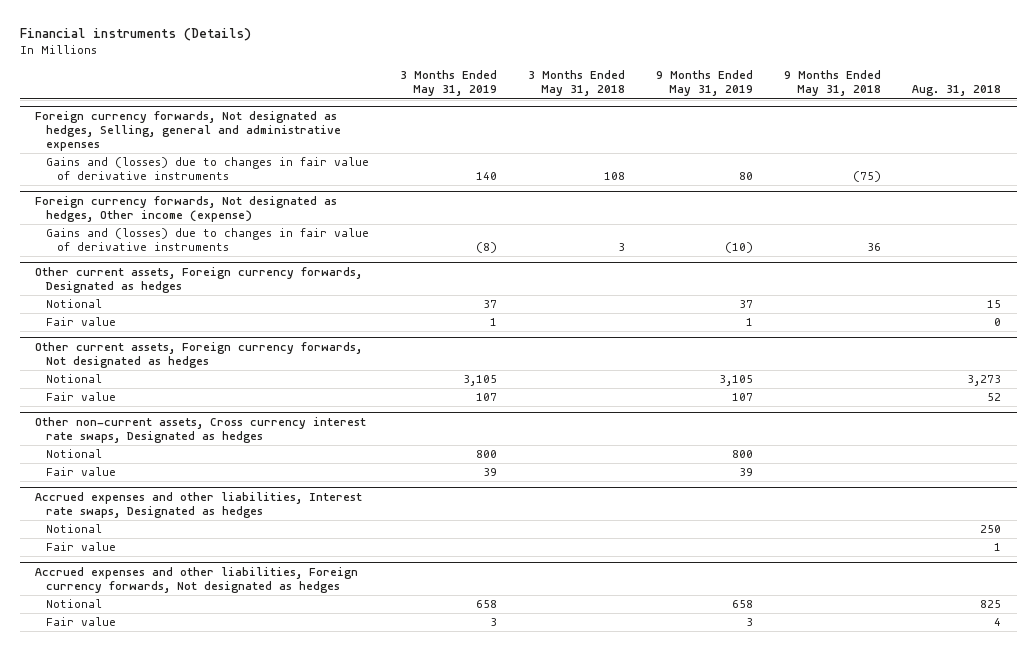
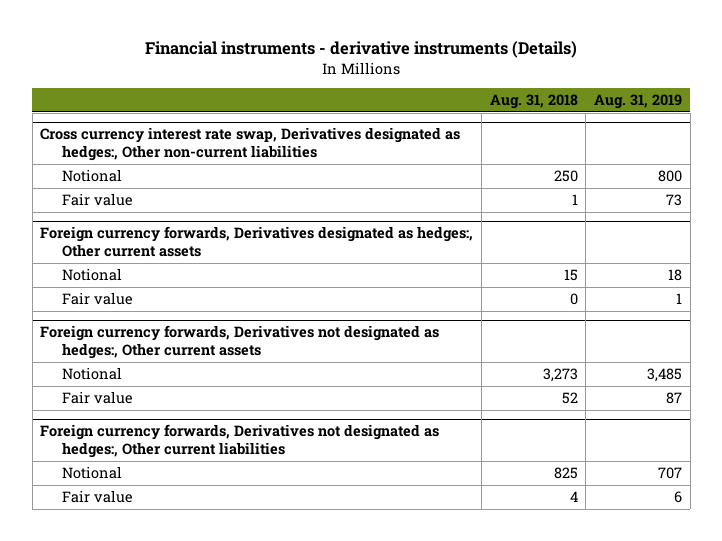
- Financial instruments (Details)
+ Financial instruments - derivative instruments (Details)
- | 3 Months Ended May 31, 2019 | 3 Months Ended May 31, 2018 | 9 Months Ended May 31, 2019 | 9 Months Ended May 31, 2018 | Aug. 31, 2018
+ | Aug. 31, 2018 | Aug. 31, 2019
- Foreign currency forwards, Not designated as hedges, Selling, general and administrative expenses
- Gains and (losses) due to changes in fair value of derivative instruments | 140 | 108 | 80 | (75) |
- Foreign currency forwards, Not designated as hedges, Other income (expense)
- Gains and (losses) due to changes in fair value of derivative instruments | (8) | 3 | (10) | 36 |
- Other current assets, Foreign currency forwards, Designated as hedges
+ Cross currency interest rate swap, Derivatives designated as hedges:, Other non-current liabilities
+ Notional | 250 | 800
+ Fair value | 1 | 73
+ Foreign currency forwards, Derivatives designated as hedges:, Other current assets
- Other current assets, Foreign currency forwards, Not designated as hedges
+ Foreign currency forwards, Derivatives not designated as hedges:, Other current assets
- Other non-current assets, Cross currency interest rate swaps, Designated as hedges
- Notional | 800 | | 800 | |
- Fair value | 39 | | 39 | |
- Accrued expenses and other liabilities, Interest rate swaps, Designated as hedges
- Notional | | | | | 250
- Fair value | | | | | 1
- Accrued expenses and other liabilities, Foreign currency forwards, Not designated as hedges
+ Foreign currency forwards, Derivatives not designated as hedges:, Other current liabilities

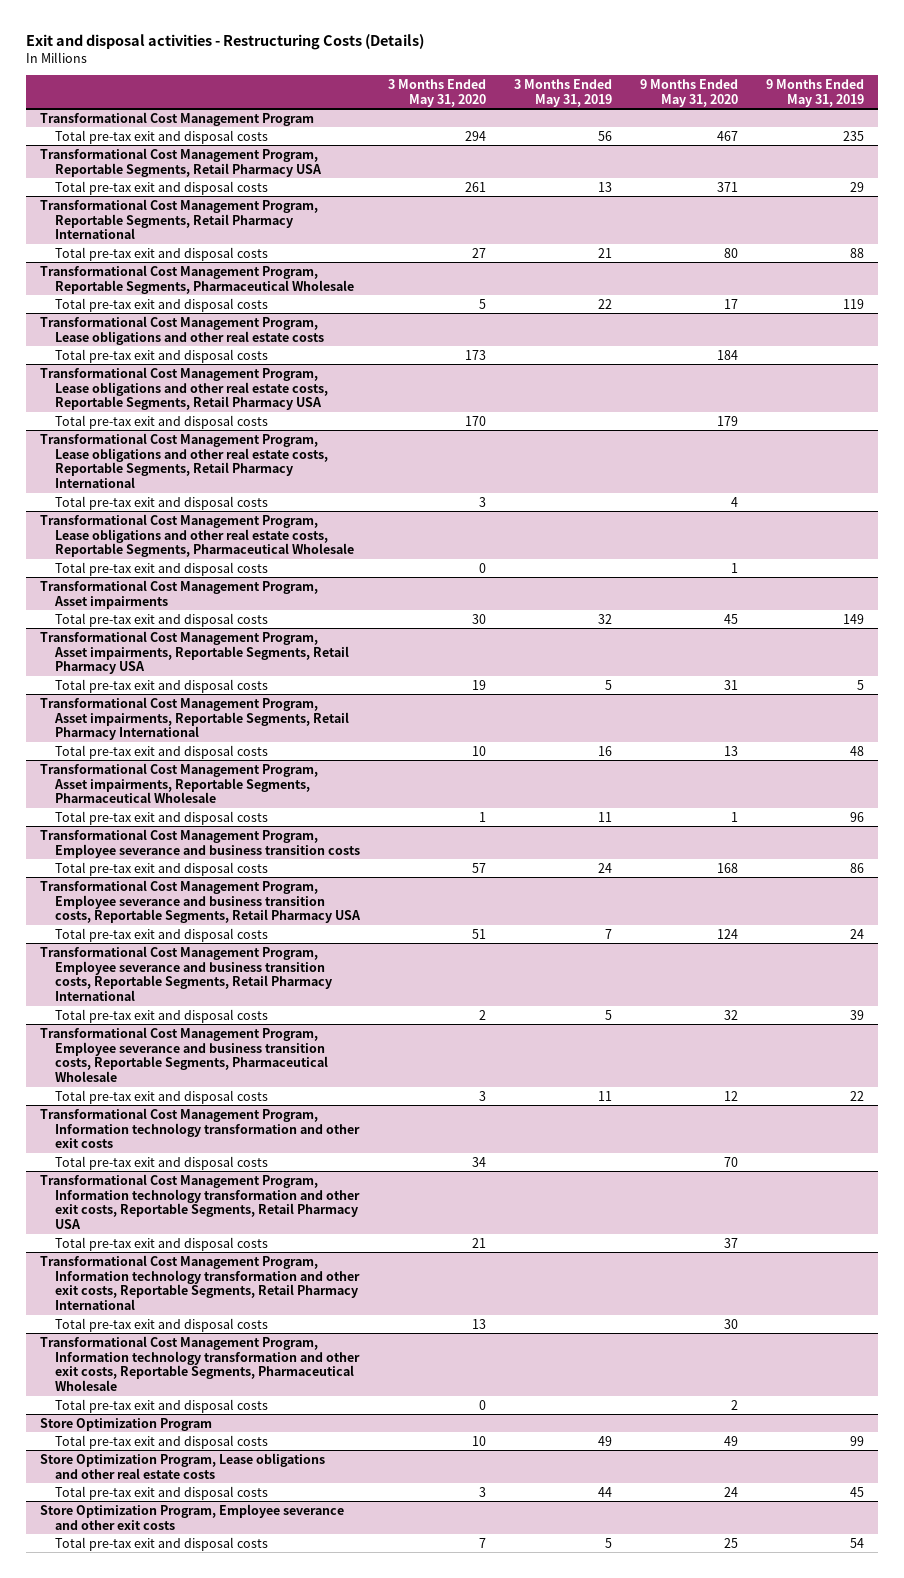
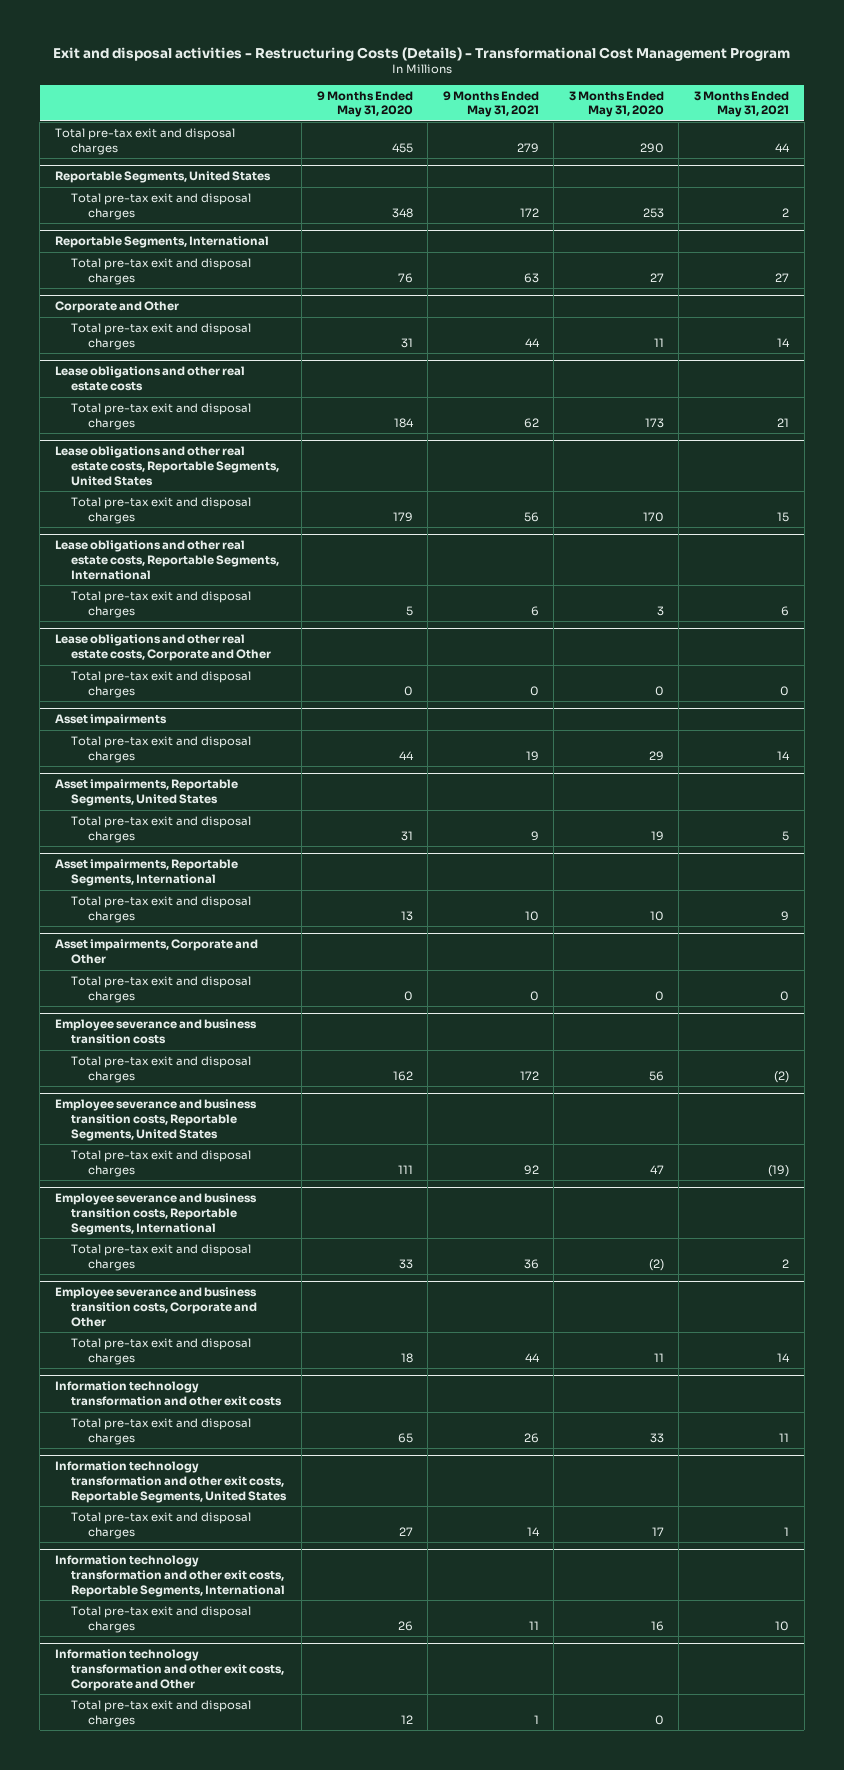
- Exit and disposal activities - Restructuring Costs (Details)
+ Exit and disposal activities - Restructuring Costs (Details) - Transformational Cost Management Program
- | 3 Months Ended May 31, 2020 | 3 Months Ended May 31, 2019 | 9 Months Ended May 31, 2020 | 9 Months Ended May 31, 2019
+ | 9 Months Ended May 31, 2020 | 9 Months Ended May 31, 2021 | 3 Months Ended May 31, 2020 | 3 Months Ended May 31, 2021
- Transformational Cost Management Program
- Total pre-tax exit and disposal costs | 294 | 56 | 467 | 235
- Transformational Cost Management Program, Reportable Segments, Retail Pharmacy USA
- Total pre-tax exit and disposal costs | 261 | 13 | 371 | 29
- Transformational Cost Management Program, Reportable Segments, Retail Pharmacy International
- Total pre-tax exit and disposal costs | 27 | 21 | 80 | 88
- Transformational Cost Management Program, Reportable Segments, Pharmaceutical Wholesale
- Total pre-tax exit and disposal costs | 5 | 22 | 17 | 119
- Transformational Cost Management Program, Lease obligations and other real estate costs
- Total pre-tax exit and disposal costs | 173 | | 184 |
- Transformational Cost Management Program, Lease obligations and other real estate costs, Reportable Segments, Retail Pharmacy USA
- Total pre-tax exit and disposal costs | 170 | | 179 |
- Transformational Cost Management Program, Lease obligations and other real estate costs, Reportable Segments, Retail Pharmacy International
- Total pre-tax exit and disposal costs | 3 | | 4 |
- Transformational Cost Management Program, Lease obligations and other real estate costs, Reportable Segments, Pharmaceutical Wholesale
- Total pre-tax exit and disposal costs | 0 | | 1 |
- Transformational Cost Management Program, Asset impairments
- Total pre-tax exit and disposal costs | 30 | 32 | 45 | 149
- Transformational Cost Management Program, Asset impairments, Reportable Segments, Retail Pharmacy USA
- Total pre-tax exit and disposal costs | 19 | 5 | 31 | 5
- Transformational Cost Management Program, Asset impairments, Reportable Segments, Retail Pharmacy International
- Total pre-tax exit and disposal costs | 10 | 16 | 13 | 48
- Transformational Cost Management Program, Asset impairments, Reportable Segments, Pharmaceutical Wholesale
- Total pre-tax exit and disposal costs | 1 | 11 | 1 | 96
- Transformational Cost Management Program, Employee severance and business transition costs
- Total pre-tax exit and disposal costs | 57 | 24 | 168 | 86
- Transformational Cost Management Program, Employee severance and business transition costs, Reportable Segments, Retail Pharmacy USA
- Total pre-tax exit and disposal costs | 51 | 7 | 124 | 24
- Transformational Cost Management Program, Employee severance and business transition costs, Reportable Segments, Retail Pharmacy International
- Total pre-tax exit and disposal costs | 2 | 5 | 32 | 39
- Transformational Cost Management Program, Employee severance and business transition costs, Reportable Segments, Pharmaceutical Wholesale
- Total pre-tax exit and disposal costs | 3 | 11 | 12 | 22
- Transformational Cost Management Program, Information technology transformation and other exit costs
- Total pre-tax exit and disposal costs | 34 | | 70 |
- Transformational Cost Management Program, Information technology transformation and other exit costs, Reportable Segments, Retail Pharmacy USA
- Total pre-tax exit and disposal costs | 21 | | 37 |
- Transformational Cost Management Program, Information technology transformation and other exit costs, Reportable Segments, Retail Pharmacy International
- Total pre-tax exit and disposal costs | 13 | | 30 |
- Transformational Cost Management Program, Information technology transformation and other exit costs, Reportable Segments, Pharmaceutical Wholesale
- Total pre-tax exit and disposal costs | 0 | | 2 |
- Store Optimization Program
- Total pre-tax exit and disposal costs | 10 | 49 | 49 | 99
- Store Optimization Program, Lease obligations and other real estate costs
- Total pre-tax exit and disposal costs | 3 | 44 | 24 | 45
- Store Optimization Program, Employee severance and other exit costs
- Total pre-tax exit and disposal costs | 7 | 5 | 25 | 54
+ Total pre-tax exit and disposal charges | 455 | 279 | 290 | 44
+ Reportable Segments, United States
+ Total pre-tax exit and disposal charges | 348 | 172 | 253 | 2
+ Reportable Segments, International
+ Total pre-tax exit and disposal charges | 76 | 63 | 27 | 27
+ Corporate and Other
+ Total pre-tax exit and disposal charges | 31 | 44 | 11 | 14
+ Lease obligations and other real estate costs
+ Total pre-tax exit and disposal charges | 184 | 62 | 173 | 21
+ Lease obligations and other real estate costs, Reportable Segments, United States
+ Total pre-tax exit and disposal charges | 179 | 56 | 170 | 15
+ Lease obligations and other real estate costs, Reportable Segments, International
+ Total pre-tax exit and disposal charges | 5 | 6 | 3 | 6
+ Lease obligations and other real estate costs, Corporate and Other
+ Total pre-tax exit and disposal charges | 0 | 0 | 0 | 0
+ Asset impairments
+ Total pre-tax exit and disposal charges | 44 | 19 | 29 | 14
+ Asset impairments, Reportable Segments, United States
+ Total pre-tax exit and disposal charges | 31 | 9 | 19 | 5
+ Asset impairments, Reportable Segments, International
+ Total pre-tax exit and disposal charges | 13 | 10 | 10 | 9
+ Asset impairments, Corporate and Other
+ Total pre-tax exit and disposal charges | 0 | 0 | 0 | 0
+ Employee severance and business transition costs
+ Total pre-tax exit and disposal charges | 162 | 172 | 56 | (2)
+ Employee severance and business transition costs, Reportable Segments, United States
+ Total pre-tax exit and disposal charges | 111 | 92 | 47 | (19)
+ Employee severance and business transition costs, Reportable Segments, International
+ Total pre-tax exit and disposal charges | 33 | 36 | (2) | 2
+ Employee severance and business transition costs, Corporate and Other
+ Total pre-tax exit and disposal charges | 18 | 44 | 11 | 14
+ Information technology transformation and other exit costs
+ Total pre-tax exit and disposal charges | 65 | 26 | 33 | 11
+ Information technology transformation and other exit costs, Reportable Segments, United States
+ Total pre-tax exit and disposal charges | 27 | 14 | 17 | 1
+ Information technology transformation and other exit costs, Reportable Segments, International
+ Total pre-tax exit and disposal charges | 26 | 11 | 16 | 10
+ Information technology transformation and other exit costs, Corporate and Other
+ Total pre-tax exit and disposal charges | 12 | 1 | 0 |

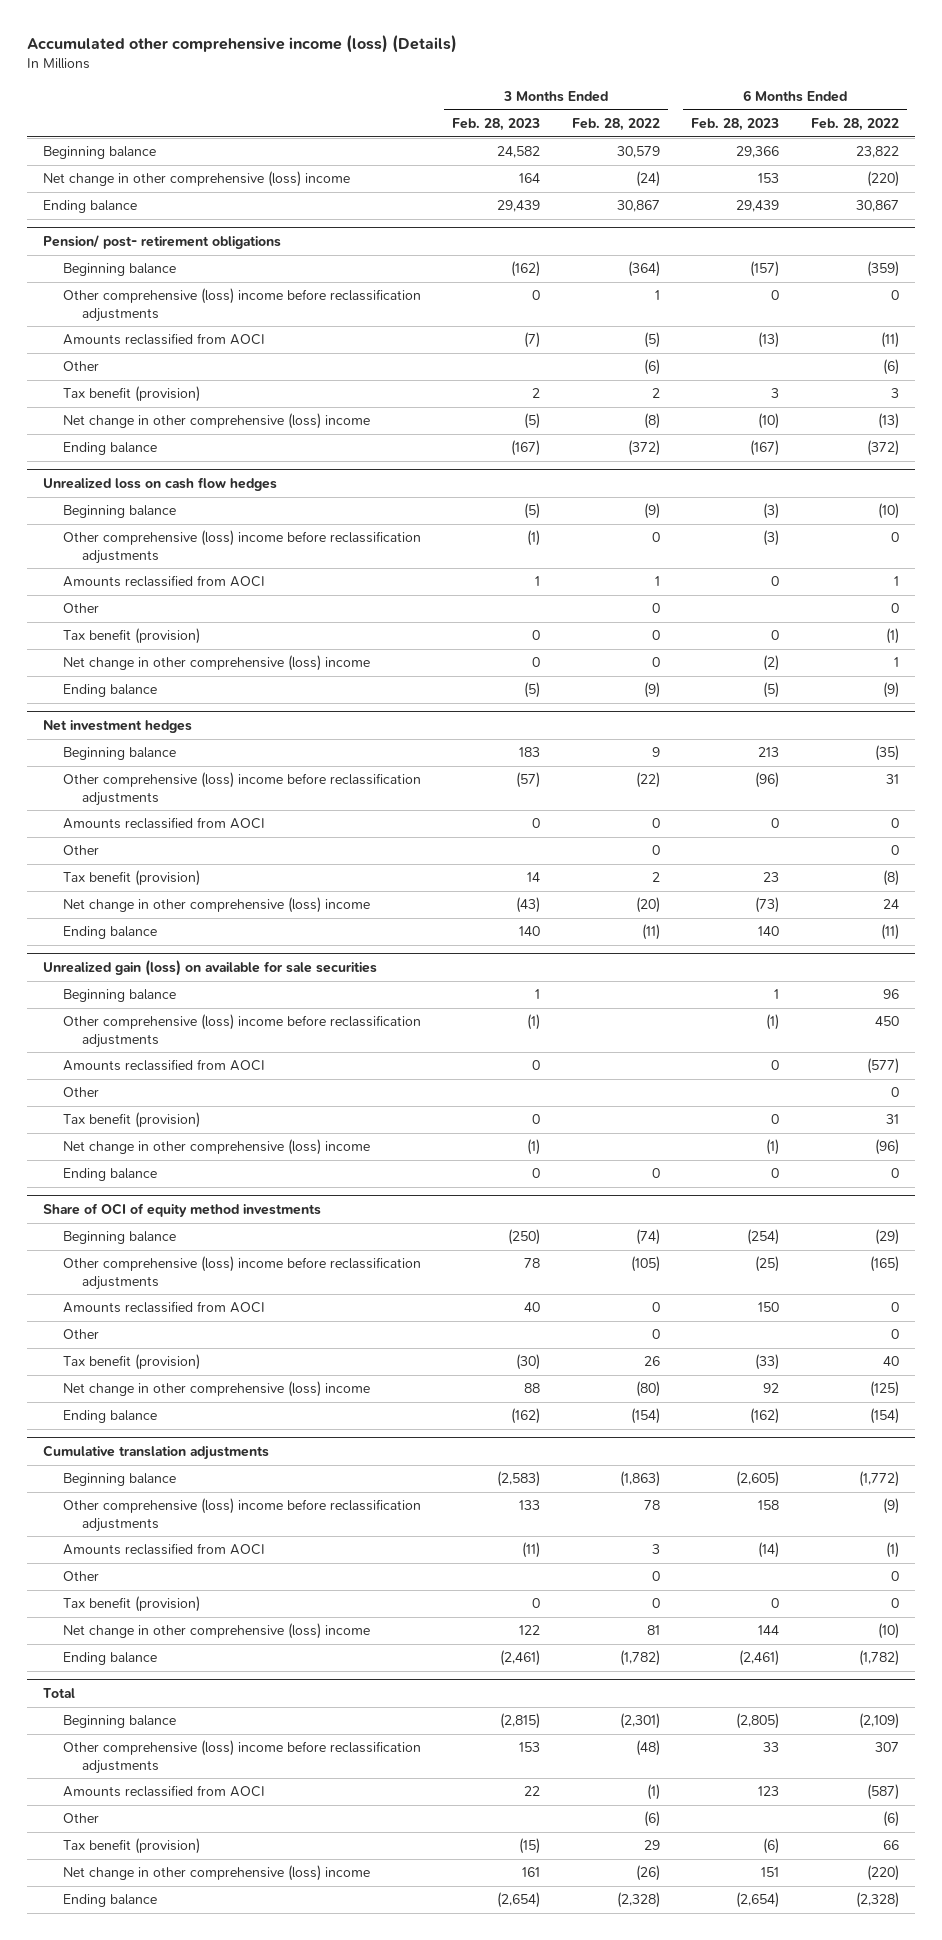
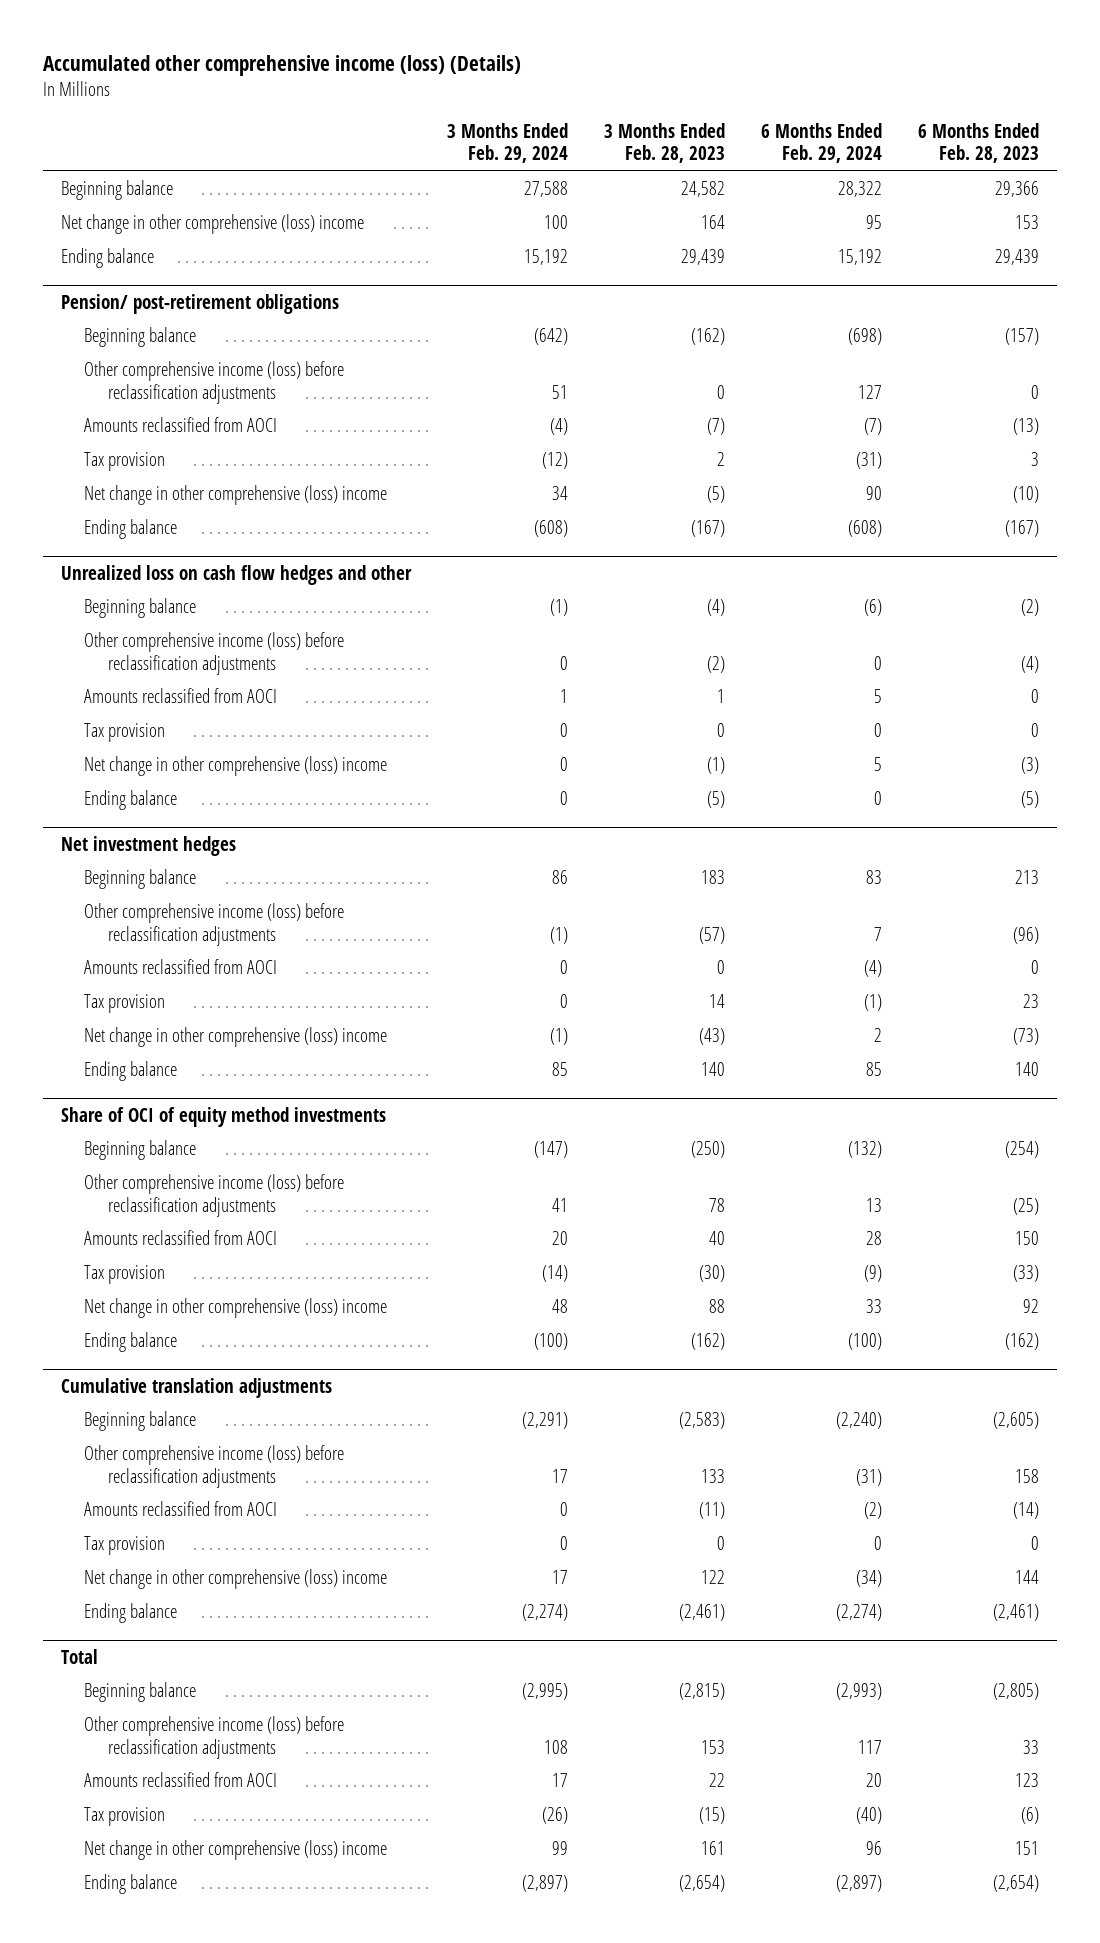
- | 3 Months Ended Feb. 28, 2023 | 3 Months Ended Feb. 28, 2022 | 6 Months Ended Feb. 28, 2023 | 6 Months Ended Feb. 28, 2022
+ | 3 Months Ended Feb. 29, 2024 | 3 Months Ended Feb. 28, 2023 | 6 Months Ended Feb. 29, 2024 | 6 Months Ended Feb. 28, 2023
- Pension/ post- retirement obligations
+ Pension/ post-retirement obligations
- Other comprehensive (loss) income before reclassification adjustments | 0 | 1 | 0 | 0
+ Other comprehensive income (loss) before reclassification adjustments | 51 | 0 | 127 | 0
- Other | | (6) | | (6)
- Tax benefit (provision) | 2 | 2 | 3 | 3
+ Tax provision | (12) | 2 | (31) | 3
- Unrealized loss on cash flow hedges
- Beginning balance | (5) | (9) | (3) | (10)
- Other comprehensive (loss) income before reclassification adjustments | (1) | 0 | (3) | 0
+ Unrealized loss on cash flow hedges and other
+ Beginning balance | (1) | (4) | (6) | (2)
+ Other comprehensive income (loss) before reclassification adjustments | 0 | (2) | 0 | (4)
- Other | | 0 | | 0
- Tax benefit (provision) | 0 | 0 | 0 | (1)
- Net change in other comprehensive (loss) income | 0 | 0 | (2) | 1
+ Tax provision | 0 | 0 | 0 | 0
+ Net change in other comprehensive (loss) income | 0 | (1) | 5 | (3)
@ Net investment hedges
- Other comprehensive (loss) income before reclassification adjustments | (57) | (22) | (96) | 31
+ Other comprehensive income (loss) before reclassification adjustments | (1) | (57) | 7 | (96)
- Other | | 0 | | 0
- Tax benefit (provision) | 14 | 2 | 23 | (8)
+ Tax provision | 0 | 14 | (1) | 23
- Unrealized gain (loss) on available for sale securities
- Beginning balance | 1 | | 1 | 96
- Other comprehensive (loss) income before reclassification adjustments | (1) | | (1) | 450
- Amounts reclassified from AOCI | 0 | | 0 | (577)
- Other | | | | 0
- Tax benefit (provision) | 0 | | 0 | 31
- Net change in other comprehensive (loss) income | (1) | | (1) | (96)
- Ending balance | 0 | 0 | 0 | 0
@ Share of OCI of equity method investments
- Other comprehensive (loss) income before reclassification adjustments | 78 | (105) | (25) | (165)
+ Other comprehensive income (loss) before reclassification adjustments | 41 | 78 | 13 | (25)
- Other | | 0 | | 0
- Tax benefit (provision) | (30) | 26 | (33) | 40
+ Tax provision | (14) | (30) | (9) | (33)
@ Cumulative translation adjustments
- Other comprehensive (loss) income before reclassification adjustments | 133 | 78 | 158 | (9)
+ Other comprehensive income (loss) before reclassification adjustments | 17 | 133 | (31) | 158
- Other | | 0 | | 0
- Tax benefit (provision) | 0 | 0 | 0 | 0
+ Tax provision | 0 | 0 | 0 | 0
@ Total
- Other comprehensive (loss) income before reclassification adjustments | 153 | (48) | 33 | 307
+ Other comprehensive income (loss) before reclassification adjustments | 108 | 153 | 117 | 33
- Other | | (6) | | (6)
- Tax benefit (provision) | (15) | 29 | (6) | 66
+ Tax provision | (26) | (15) | (40) | (6)

